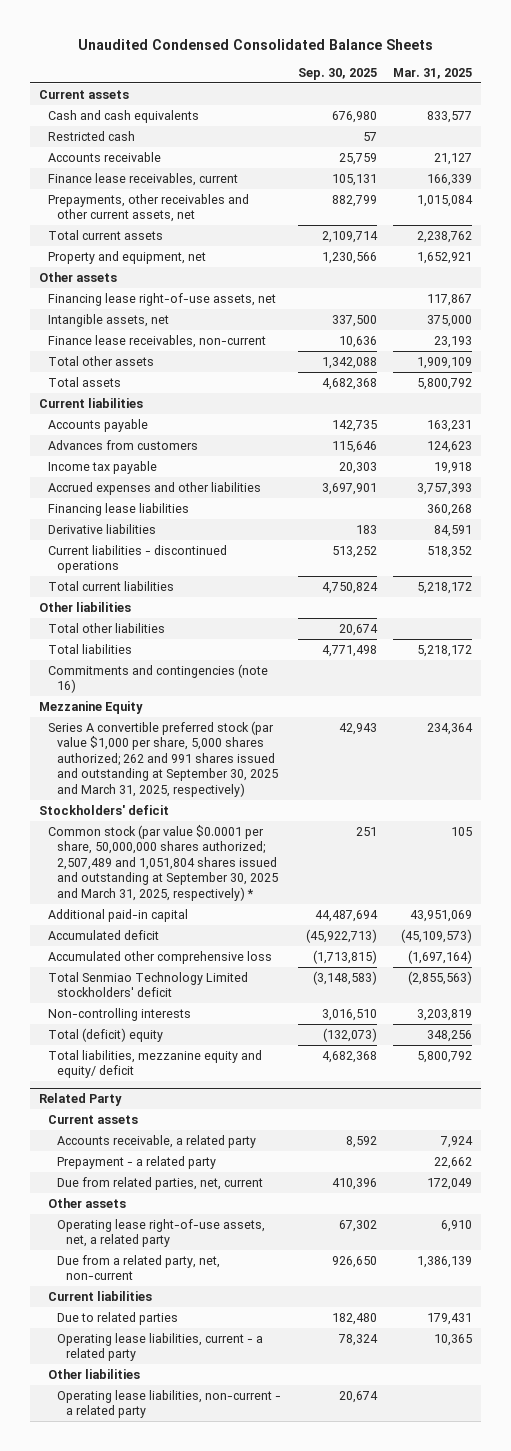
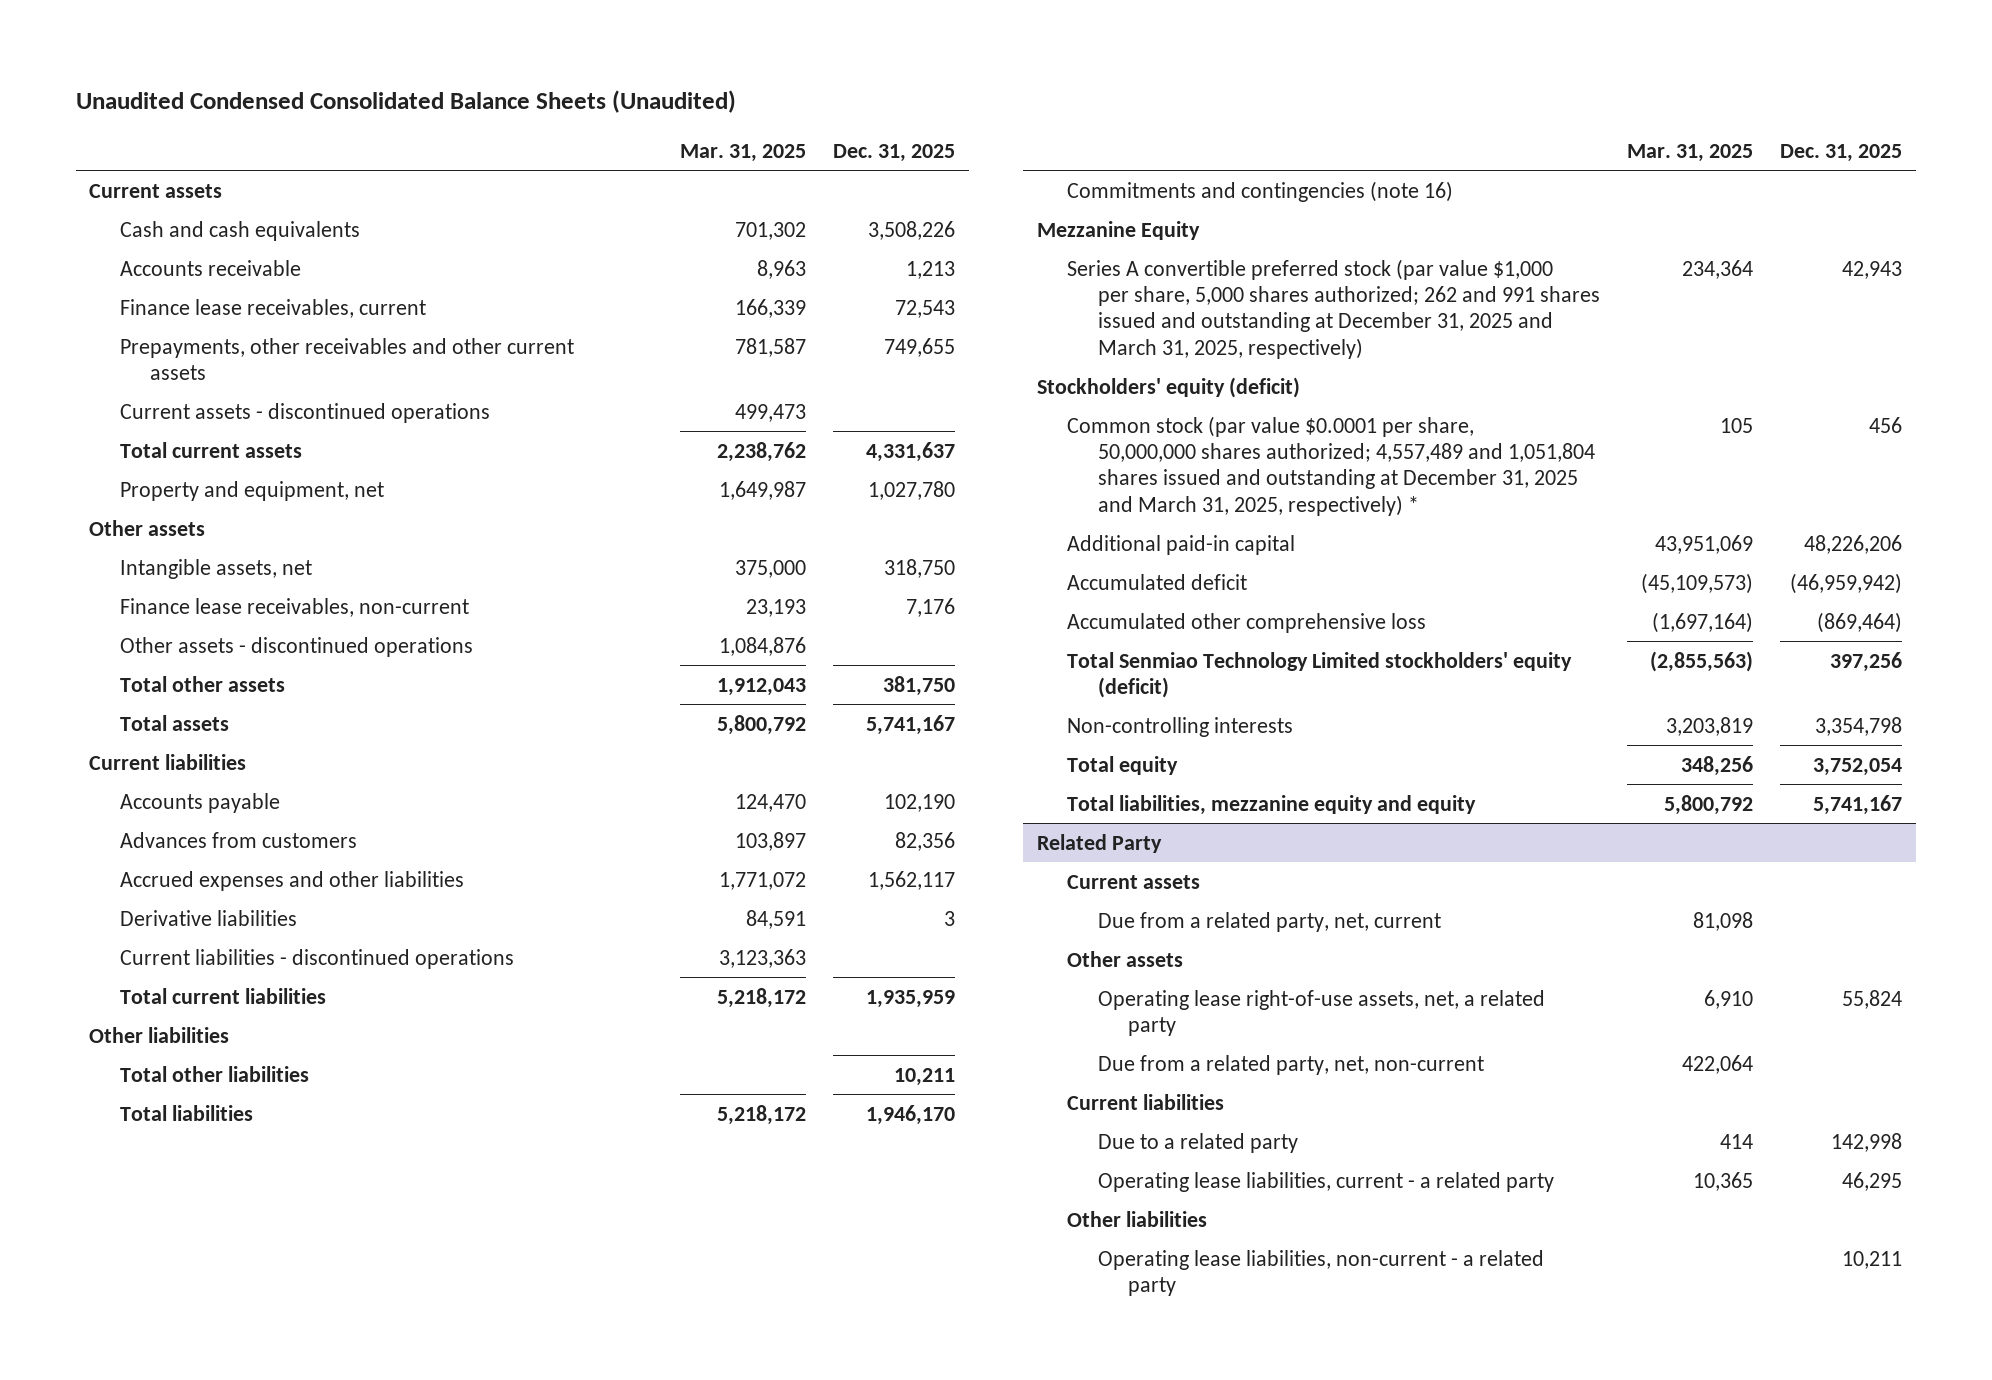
- Unaudited Condensed Consolidated Balance Sheets
+ Unaudited Condensed Consolidated Balance Sheets (Unaudited)
- | Sep. 30, 2025 | Mar. 31, 2025
+ | Mar. 31, 2025 | Dec. 31, 2025
- Cash and cash equivalents | 676,980 | 833,577
- Restricted cash | 57 |
- Accounts receivable | 25,759 | 21,127
+ Cash and cash equivalents | 701,302 | 3,508,226
+ Accounts receivable | 8,963 | 1,213
- Prepayments, other receivables and other current assets, net | 882,799 | 1,015,084
+ Prepayments, other receivables and other current assets | 781,587 | 749,655
+ Current assets - discontinued operations | 499,473 |
- Property and equipment, net | 1,230,566 | 1,652,921
+ Property and equipment, net | 1,649,987 | 1,027,780
- Financing lease right-of-use assets, net | | 117,867
- Total other assets | 1,342,088 | 1,909,109
+ Other assets - discontinued operations | 1,084,876 |
+ Total other assets | 1,912,043 | 381,750
- Accounts payable | 142,735 | 163,231
- Advances from customers | 115,646 | 124,623
- Income tax payable | 20,303 | 19,918
- Accrued expenses and other liabilities | 3,697,901 | 3,757,393
- Financing lease liabilities | | 360,268
+ Accounts payable | 124,470 | 102,190
+ Advances from customers | 103,897 | 82,356
+ Accrued expenses and other liabilities | 1,771,072 | 1,562,117
- Current liabilities - discontinued operations | 513,252 | 518,352
+ Current liabilities - discontinued operations | 3,123,363 |
- Series A convertible preferred stock (par value $1,000 per share, 5,000 shares authorized; 262 and 991 shares issued and outstanding at September 30, 2025 and March 31, 2025, respectively) | 42,943 | 234,364
- Stockholders' deficit
- Common stock (par value $0.0001 per share, 50,000,000 shares authorized; 2,507,489 and 1,051,804 shares issued and outstanding at September 30, 2025 and March 31, 2025, respectively) * | 251 | 105
+ Series A convertible preferred stock (par value $1,000 per share, 5,000 shares authorized; 262 and 991 shares issued and outstanding at December 31, 2025 and March 31, 2025, respectively) | 234,364 | 42,943
+ Stockholders' equity (deficit)
+ Common stock (par value $0.0001 per share, 50,000,000 shares authorized; 4,557,489 and 1,051,804 shares issued and outstanding at December 31, 2025 and March 31, 2025, respectively) * | 105 | 456
- Total Senmiao Technology Limited stockholders' deficit | (3,148,583) | (2,855,563)
+ Total Senmiao Technology Limited stockholders' equity (deficit) | (2,855,563) | 397,256
- Total (deficit) equity | (132,073) | 348,256
- Total liabilities, mezzanine equity and equity/ deficit | 4,682,368 | 5,800,792
+ Total equity | 348,256 | 3,752,054
+ Total liabilities, mezzanine equity and equity | 5,800,792 | 5,741,167
@ Related Party
- Accounts receivable, a related party | 8,592 | 7,924
- Prepayment - a related party | | 22,662
- Due from related parties, net, current | 410,396 | 172,049
+ Due from a related party, net, current | 81,098 |
- Due from a related party, net, non-current | 926,650 | 1,386,139
+ Due from a related party, net, non-current | 422,064 |
- Due to related parties | 182,480 | 179,431
+ Due to a related party | 414 | 142,998

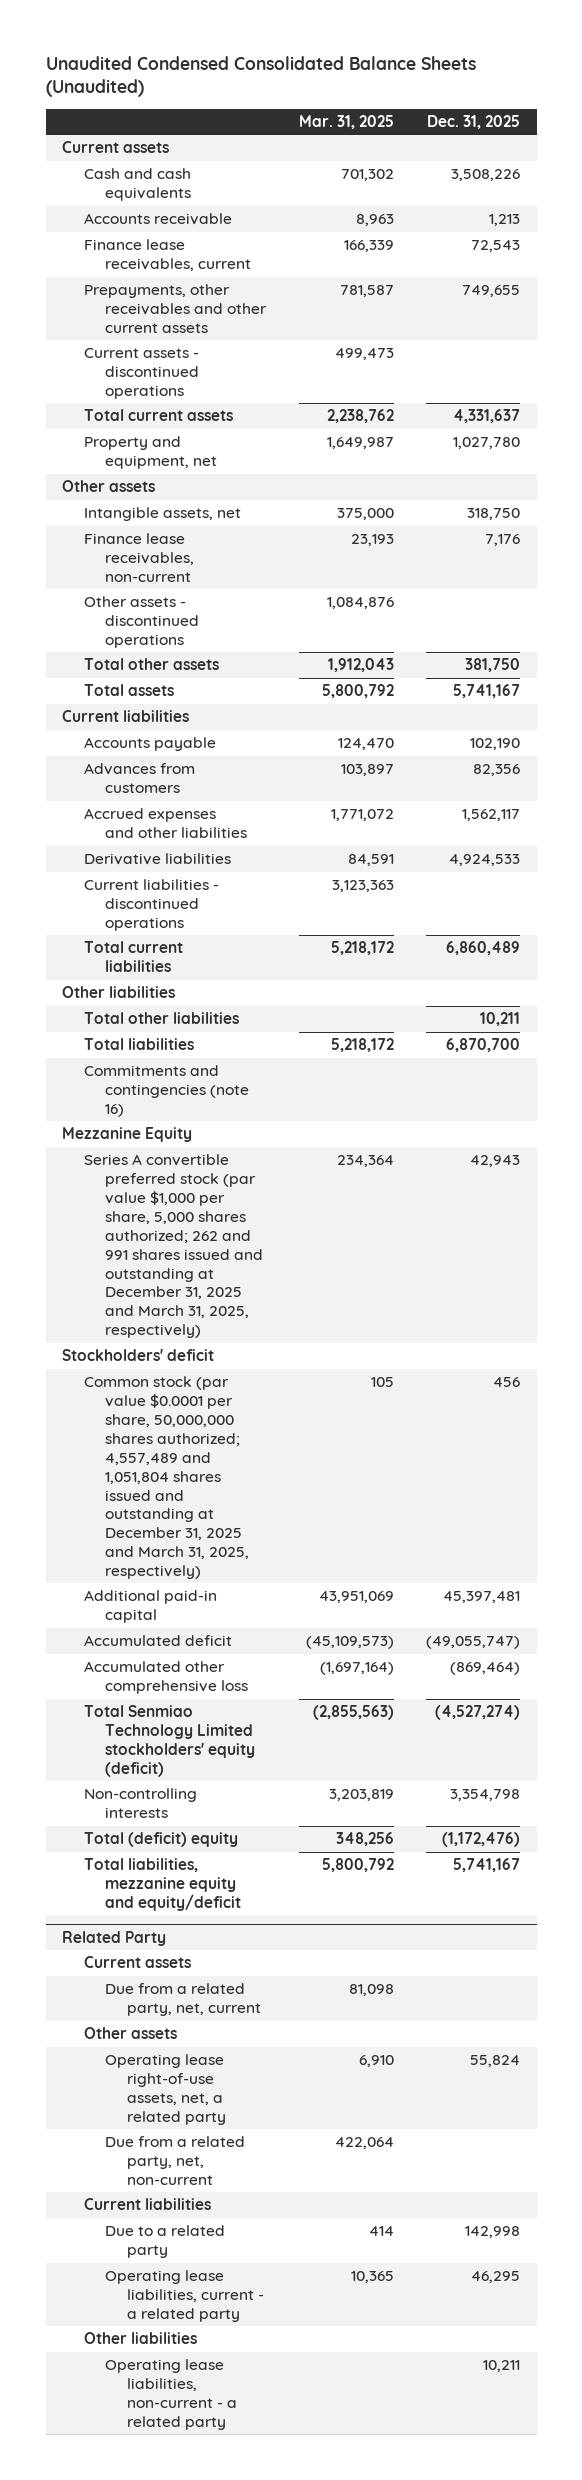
- Derivative liabilities | 84,591 | 3
+ Derivative liabilities | 84,591 | 4,924,533
- Total current liabilities | 5,218,172 | 1,935,959
+ Total current liabilities | 5,218,172 | 6,860,489
- Total liabilities | 5,218,172 | 1,946,170
+ Total liabilities | 5,218,172 | 6,870,700
- Stockholders' equity (deficit)
- Common stock (par value $0.0001 per share, 50,000,000 shares authorized; 4,557,489 and 1,051,804 shares issued and outstanding at December 31, 2025 and March 31, 2025, respectively) * | 105 | 456
- Additional paid-in capital | 43,951,069 | 48,226,206
- Accumulated deficit | (45,109,573) | (46,959,942)
+ Stockholders' deficit
+ Common stock (par value $0.0001 per share, 50,000,000 shares authorized; 4,557,489 and 1,051,804 shares issued and outstanding at December 31, 2025 and March 31, 2025, respectively) | 105 | 456
+ Additional paid-in capital | 43,951,069 | 45,397,481
+ Accumulated deficit | (45,109,573) | (49,055,747)
- Total Senmiao Technology Limited stockholders' equity (deficit) | (2,855,563) | 397,256
+ Total Senmiao Technology Limited stockholders' equity (deficit) | (2,855,563) | (4,527,274)
- Total equity | 348,256 | 3,752,054
- Total liabilities, mezzanine equity and equity | 5,800,792 | 5,741,167
+ Total (deficit) equity | 348,256 | (1,172,476)
+ Total liabilities, mezzanine equity and equity/deficit | 5,800,792 | 5,741,167

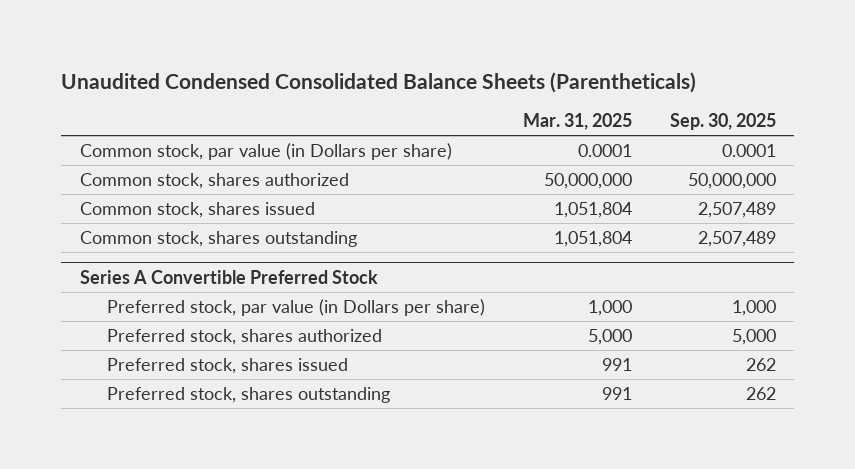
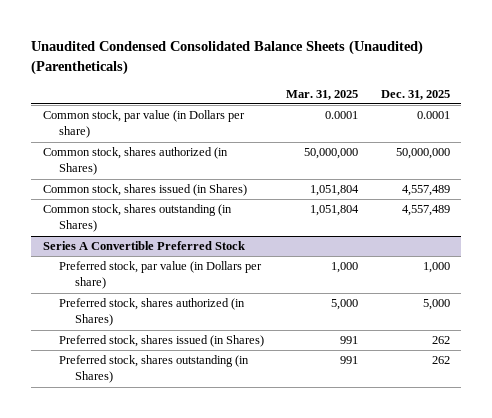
- Unaudited Condensed Consolidated Balance Sheets (Parentheticals)
+ Unaudited Condensed Consolidated Balance Sheets (Unaudited) (Parentheticals)
- | Mar. 31, 2025 | Sep. 30, 2025
+ | Mar. 31, 2025 | Dec. 31, 2025
- Common stock, shares authorized | 50,000,000 | 50,000,000
- Common stock, shares issued | 1,051,804 | 2,507,489
- Common stock, shares outstanding | 1,051,804 | 2,507,489
+ Common stock, shares authorized (in Shares) | 50,000,000 | 50,000,000
+ Common stock, shares issued (in Shares) | 1,051,804 | 4,557,489
+ Common stock, shares outstanding (in Shares) | 1,051,804 | 4,557,489
@ Series A Convertible Preferred Stock
- Preferred stock, shares authorized | 5,000 | 5,000
- Preferred stock, shares issued | 991 | 262
- Preferred stock, shares outstanding | 991 | 262
+ Preferred stock, shares authorized (in Shares) | 5,000 | 5,000
+ Preferred stock, shares issued (in Shares) | 991 | 262
+ Preferred stock, shares outstanding (in Shares) | 991 | 262

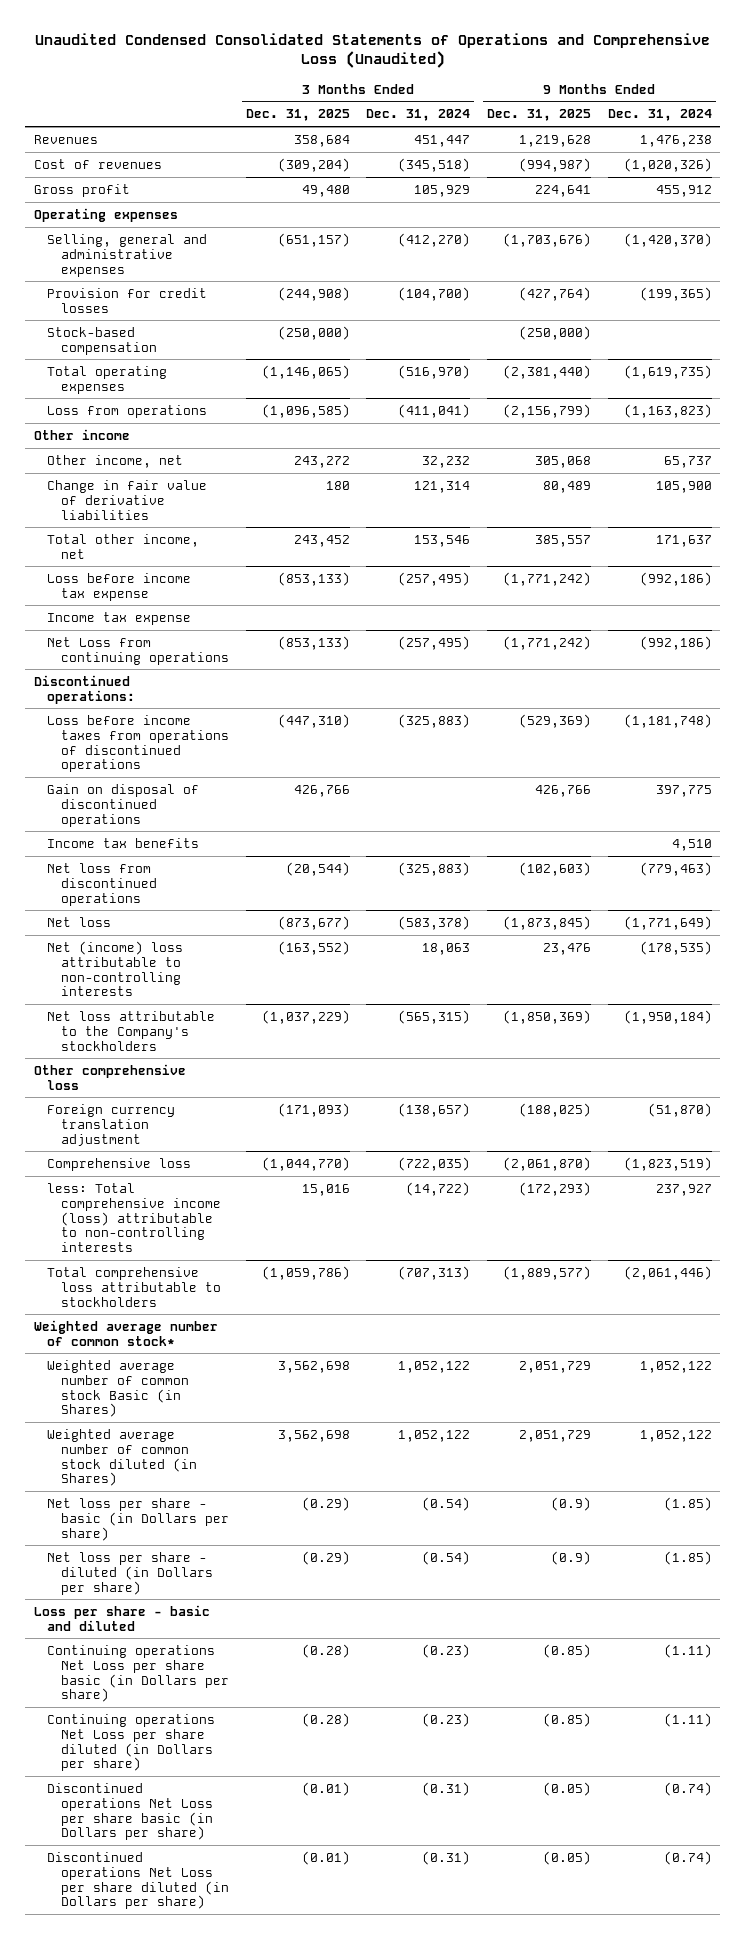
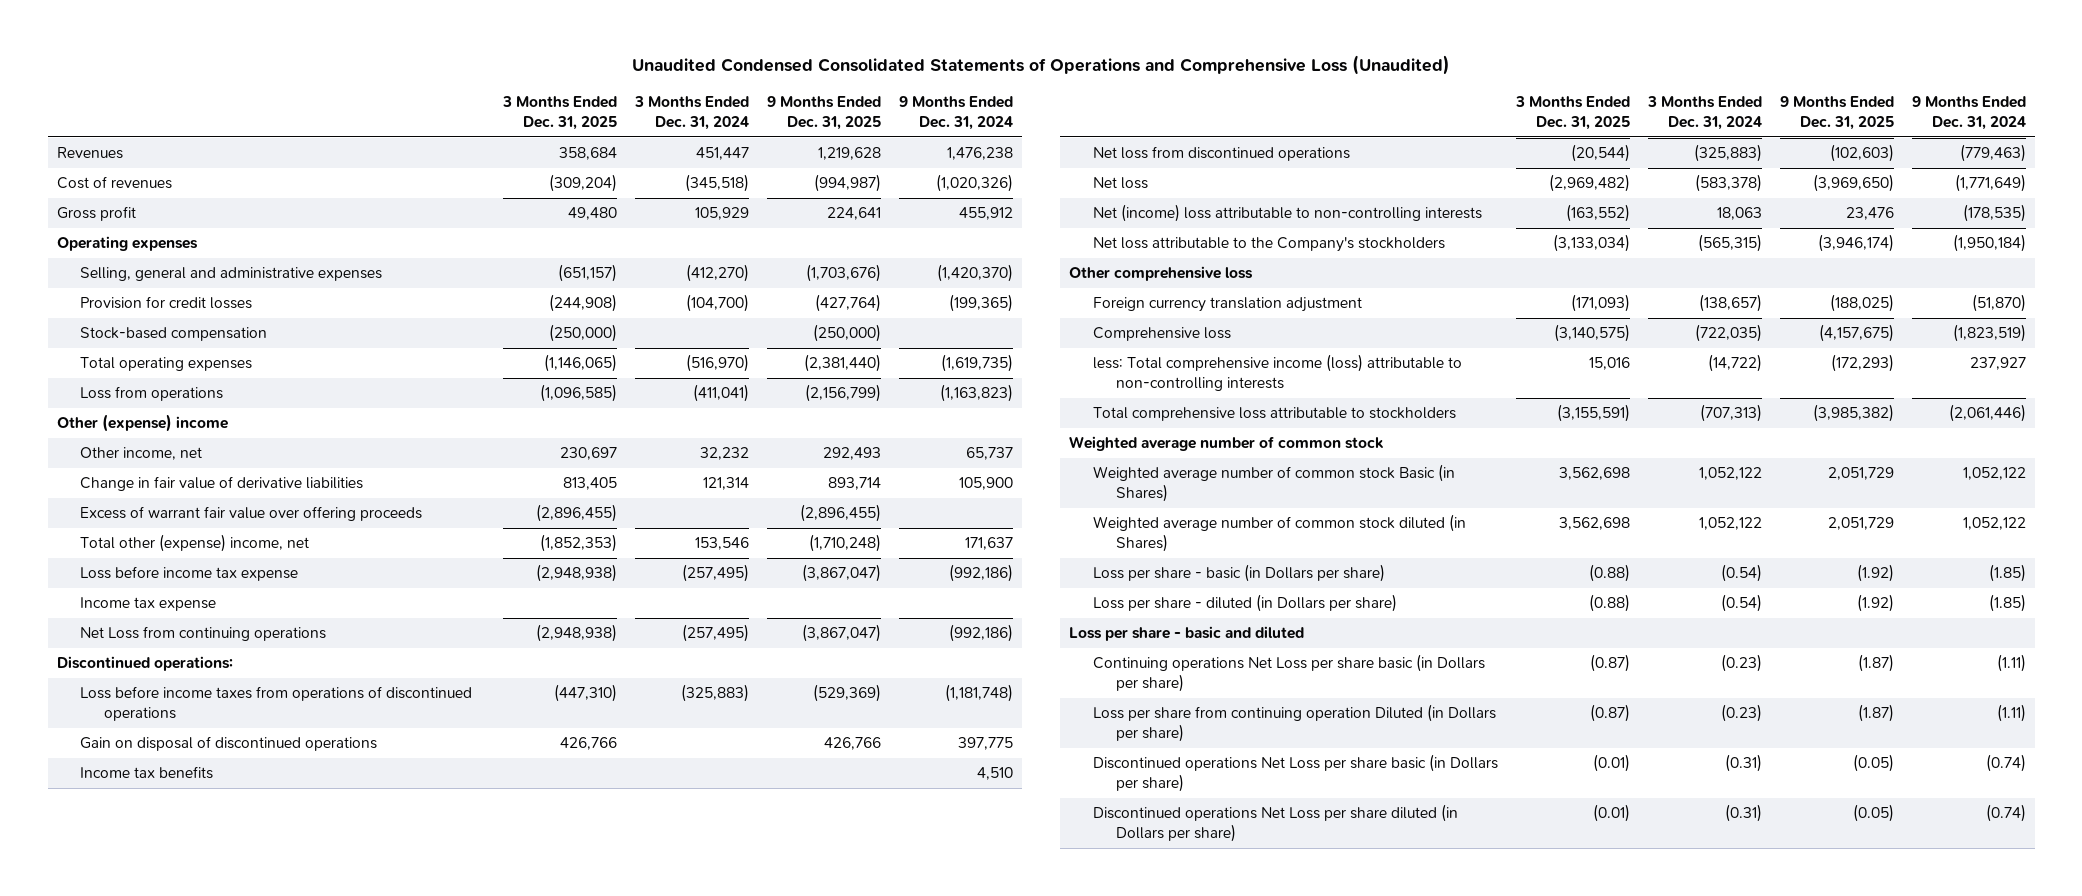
- Other income
- Other income, net | 243,272 | 32,232 | 305,068 | 65,737
- Change in fair value of derivative liabilities | 180 | 121,314 | 80,489 | 105,900
- Total other income, net | 243,452 | 153,546 | 385,557 | 171,637
- Loss before income tax expense | (853,133) | (257,495) | (1,771,242) | (992,186)
+ Other (expense) income
+ Other income, net | 230,697 | 32,232 | 292,493 | 65,737
+ Change in fair value of derivative liabilities | 813,405 | 121,314 | 893,714 | 105,900
+ Excess of warrant fair value over offering proceeds | (2,896,455) | | (2,896,455) |
+ Total other (expense) income, net | (1,852,353) | 153,546 | (1,710,248) | 171,637
+ Loss before income tax expense | (2,948,938) | (257,495) | (3,867,047) | (992,186)
- Net Loss from continuing operations | (853,133) | (257,495) | (1,771,242) | (992,186)
+ Net Loss from continuing operations | (2,948,938) | (257,495) | (3,867,047) | (992,186)
- Net loss | (873,677) | (583,378) | (1,873,845) | (1,771,649)
+ Net loss | (2,969,482) | (583,378) | (3,969,650) | (1,771,649)
- Net loss attributable to the Company's stockholders | (1,037,229) | (565,315) | (1,850,369) | (1,950,184)
+ Net loss attributable to the Company's stockholders | (3,133,034) | (565,315) | (3,946,174) | (1,950,184)
- Comprehensive loss | (1,044,770) | (722,035) | (2,061,870) | (1,823,519)
+ Comprehensive loss | (3,140,575) | (722,035) | (4,157,675) | (1,823,519)
- Total comprehensive loss attributable to stockholders | (1,059,786) | (707,313) | (1,889,577) | (2,061,446)
- Weighted average number of common stock*
+ Total comprehensive loss attributable to stockholders | (3,155,591) | (707,313) | (3,985,382) | (2,061,446)
+ Weighted average number of common stock
- Net loss per share - basic (in Dollars per share) | (0.29) | (0.54) | (0.9) | (1.85)
- Net loss per share - diluted (in Dollars per share) | (0.29) | (0.54) | (0.9) | (1.85)
+ Loss per share - basic (in Dollars per share) | (0.88) | (0.54) | (1.92) | (1.85)
+ Loss per share - diluted (in Dollars per share) | (0.88) | (0.54) | (1.92) | (1.85)
- Continuing operations Net Loss per share basic (in Dollars per share) | (0.28) | (0.23) | (0.85) | (1.11)
- Continuing operations Net Loss per share diluted (in Dollars per share) | (0.28) | (0.23) | (0.85) | (1.11)
+ Continuing operations Net Loss per share basic (in Dollars per share) | (0.87) | (0.23) | (1.87) | (1.11)
+ Loss per share from continuing operation Diluted (in Dollars per share) | (0.87) | (0.23) | (1.87) | (1.11)

